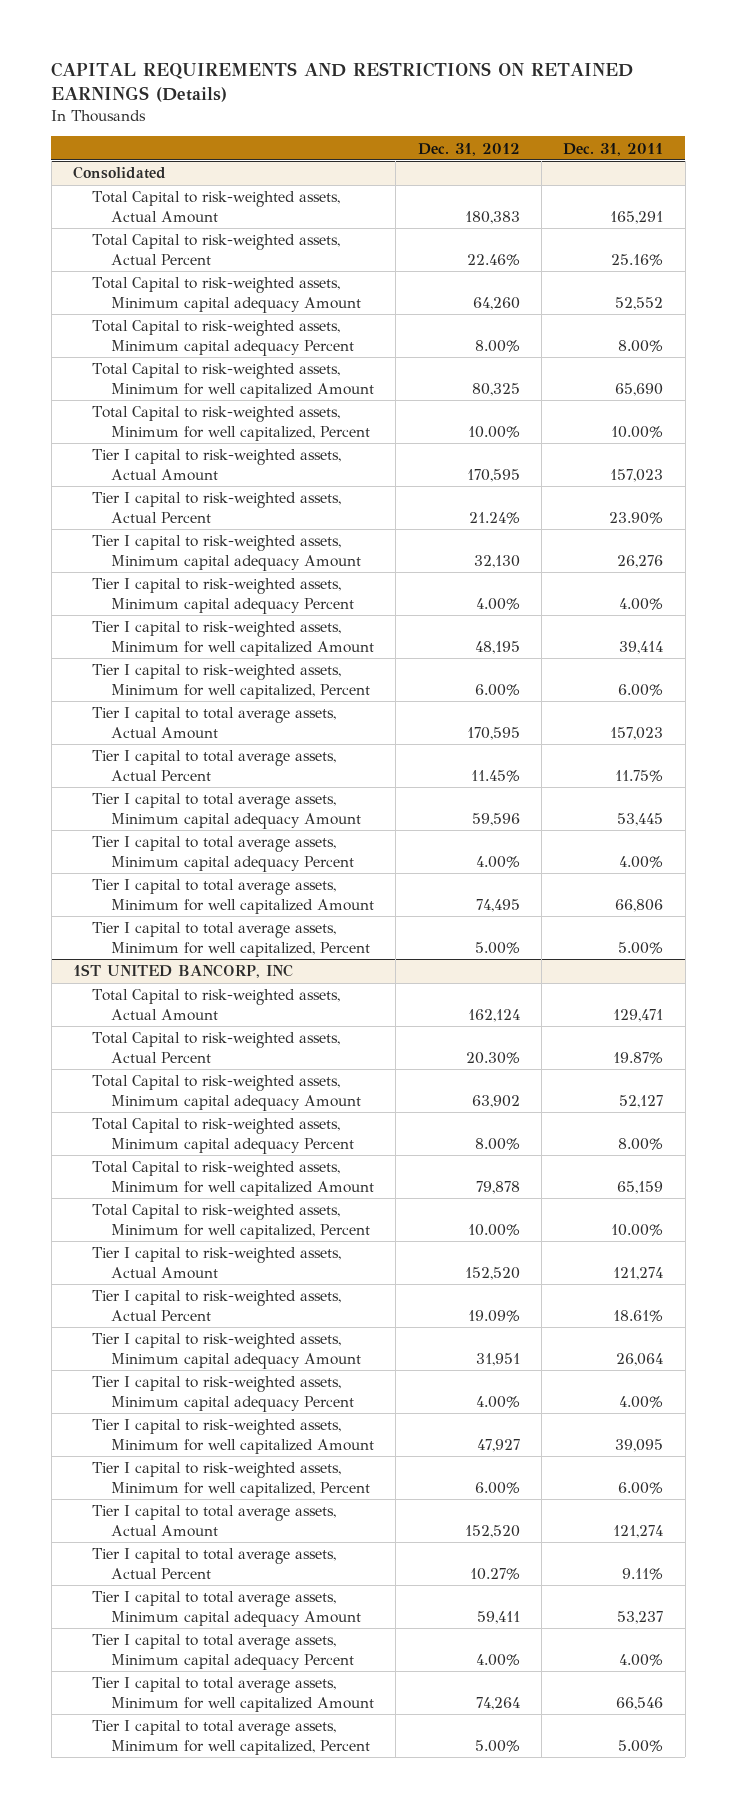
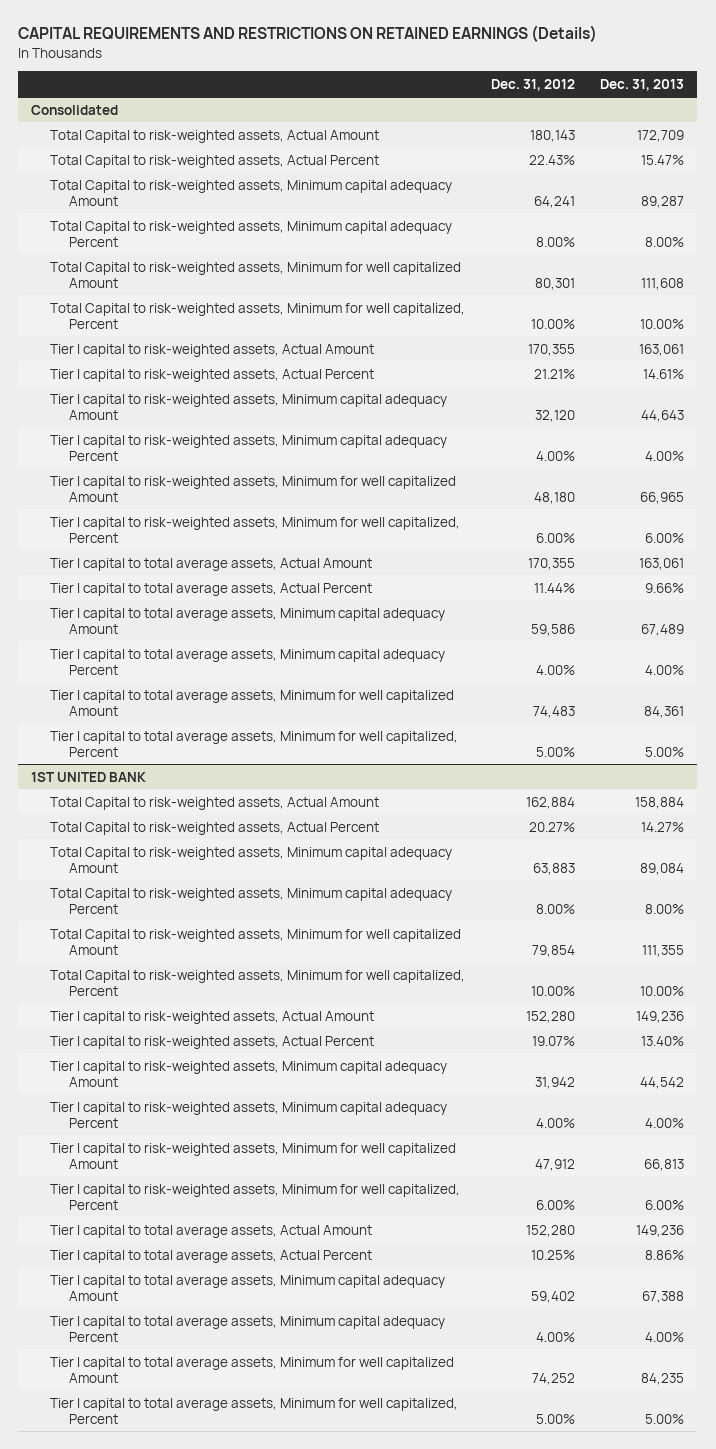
- | Dec. 31, 2012 | Dec. 31, 2011
+ | Dec. 31, 2012 | Dec. 31, 2013
@ Consolidated
- Total Capital to risk-weighted assets, Actual Amount | 180,383 | 165,291
- Total Capital to risk-weighted assets, Actual Percent | 22.46% | 25.16%
- Total Capital to risk-weighted assets, Minimum capital adequacy Amount | 64,260 | 52,552
+ Total Capital to risk-weighted assets, Actual Amount | 180,143 | 172,709
+ Total Capital to risk-weighted assets, Actual Percent | 22.43% | 15.47%
+ Total Capital to risk-weighted assets, Minimum capital adequacy Amount | 64,241 | 89,287
- Total Capital to risk-weighted assets, Minimum for well capitalized Amount | 80,325 | 65,690
+ Total Capital to risk-weighted assets, Minimum for well capitalized Amount | 80,301 | 111,608
- Tier I capital to risk-weighted assets, Actual Amount | 170,595 | 157,023
- Tier I capital to risk-weighted assets, Actual Percent | 21.24% | 23.90%
- Tier I capital to risk-weighted assets, Minimum capital adequacy Amount | 32,130 | 26,276
+ Tier I capital to risk-weighted assets, Actual Amount | 170,355 | 163,061
+ Tier I capital to risk-weighted assets, Actual Percent | 21.21% | 14.61%
+ Tier I capital to risk-weighted assets, Minimum capital adequacy Amount | 32,120 | 44,643
- Tier I capital to risk-weighted assets, Minimum for well capitalized Amount | 48,195 | 39,414
+ Tier I capital to risk-weighted assets, Minimum for well capitalized Amount | 48,180 | 66,965
- Tier I capital to total average assets, Actual Amount | 170,595 | 157,023
- Tier I capital to total average assets, Actual Percent | 11.45% | 11.75%
- Tier I capital to total average assets, Minimum capital adequacy Amount | 59,596 | 53,445
+ Tier I capital to total average assets, Actual Amount | 170,355 | 163,061
+ Tier I capital to total average assets, Actual Percent | 11.44% | 9.66%
+ Tier I capital to total average assets, Minimum capital adequacy Amount | 59,586 | 67,489
- Tier I capital to total average assets, Minimum for well capitalized Amount | 74,495 | 66,806
+ Tier I capital to total average assets, Minimum for well capitalized Amount | 74,483 | 84,361
- 1ST UNITED BANCORP, INC
- Total Capital to risk-weighted assets, Actual Amount | 162,124 | 129,471
- Total Capital to risk-weighted assets, Actual Percent | 20.30% | 19.87%
- Total Capital to risk-weighted assets, Minimum capital adequacy Amount | 63,902 | 52,127
+ 1ST UNITED BANK
+ Total Capital to risk-weighted assets, Actual Amount | 162,884 | 158,884
+ Total Capital to risk-weighted assets, Actual Percent | 20.27% | 14.27%
+ Total Capital to risk-weighted assets, Minimum capital adequacy Amount | 63,883 | 89,084
- Total Capital to risk-weighted assets, Minimum for well capitalized Amount | 79,878 | 65,159
+ Total Capital to risk-weighted assets, Minimum for well capitalized Amount | 79,854 | 111,355
- Tier I capital to risk-weighted assets, Actual Amount | 152,520 | 121,274
- Tier I capital to risk-weighted assets, Actual Percent | 19.09% | 18.61%
- Tier I capital to risk-weighted assets, Minimum capital adequacy Amount | 31,951 | 26,064
+ Tier I capital to risk-weighted assets, Actual Amount | 152,280 | 149,236
+ Tier I capital to risk-weighted assets, Actual Percent | 19.07% | 13.40%
+ Tier I capital to risk-weighted assets, Minimum capital adequacy Amount | 31,942 | 44,542
- Tier I capital to risk-weighted assets, Minimum for well capitalized Amount | 47,927 | 39,095
+ Tier I capital to risk-weighted assets, Minimum for well capitalized Amount | 47,912 | 66,813
- Tier I capital to total average assets, Actual Amount | 152,520 | 121,274
- Tier I capital to total average assets, Actual Percent | 10.27% | 9.11%
- Tier I capital to total average assets, Minimum capital adequacy Amount | 59,411 | 53,237
+ Tier I capital to total average assets, Actual Amount | 152,280 | 149,236
+ Tier I capital to total average assets, Actual Percent | 10.25% | 8.86%
+ Tier I capital to total average assets, Minimum capital adequacy Amount | 59,402 | 67,388
- Tier I capital to total average assets, Minimum for well capitalized Amount | 74,264 | 66,546
+ Tier I capital to total average assets, Minimum for well capitalized Amount | 74,252 | 84,235

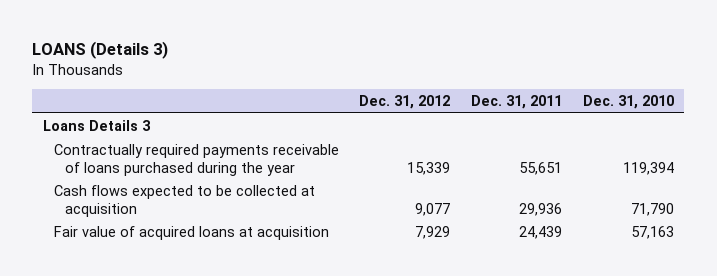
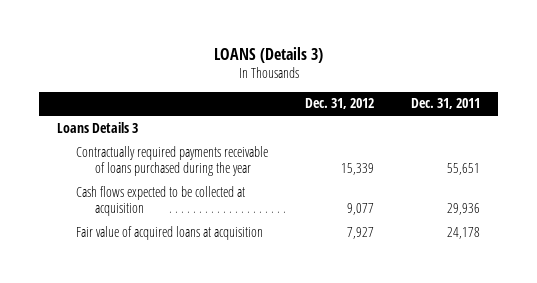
- | Dec. 31, 2012 | Dec. 31, 2011 | Dec. 31, 2010
+ | Dec. 31, 2012 | Dec. 31, 2011
- Fair value of acquired loans at acquisition | 7,929 | 24,439 | 57,163
+ Fair value of acquired loans at acquisition | 7,927 | 24,178

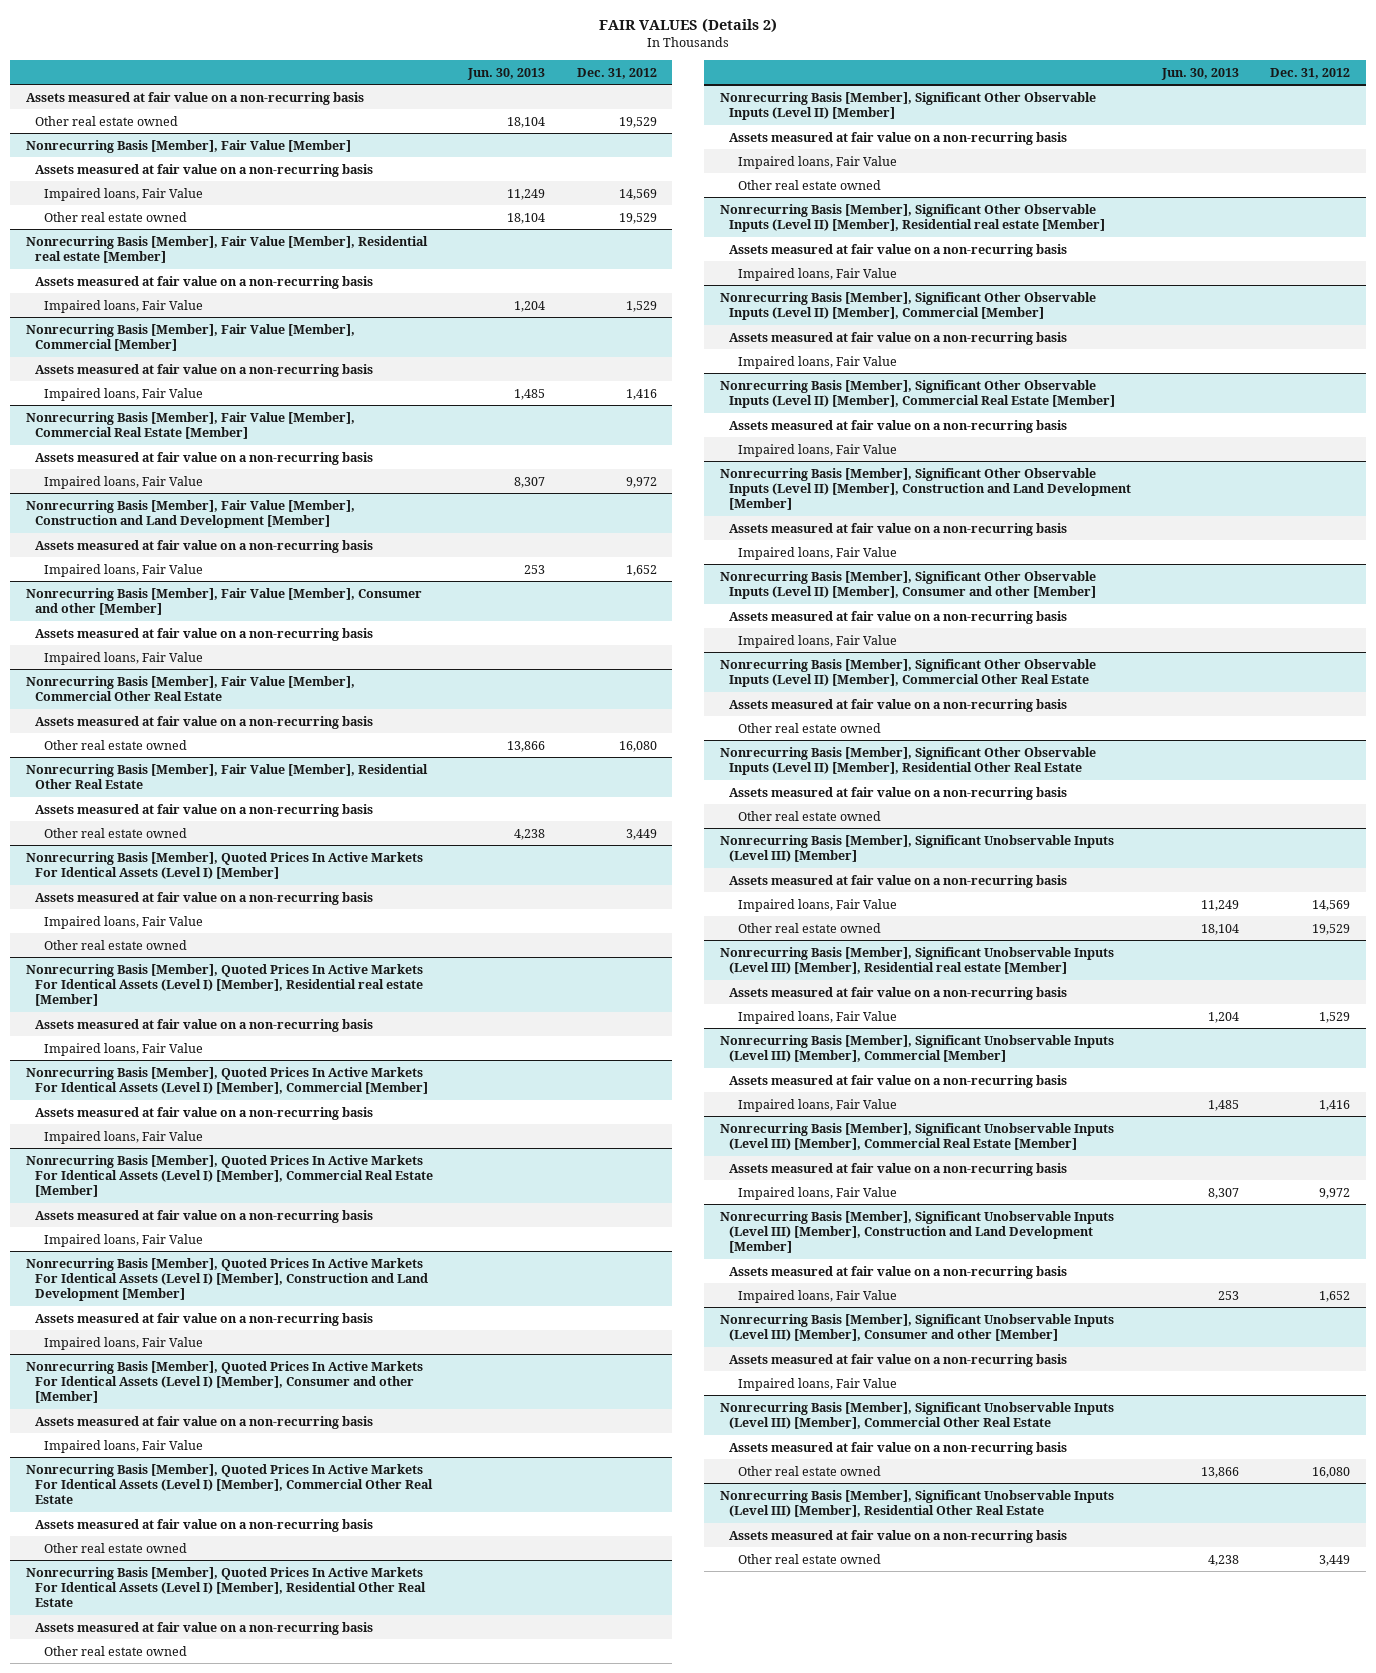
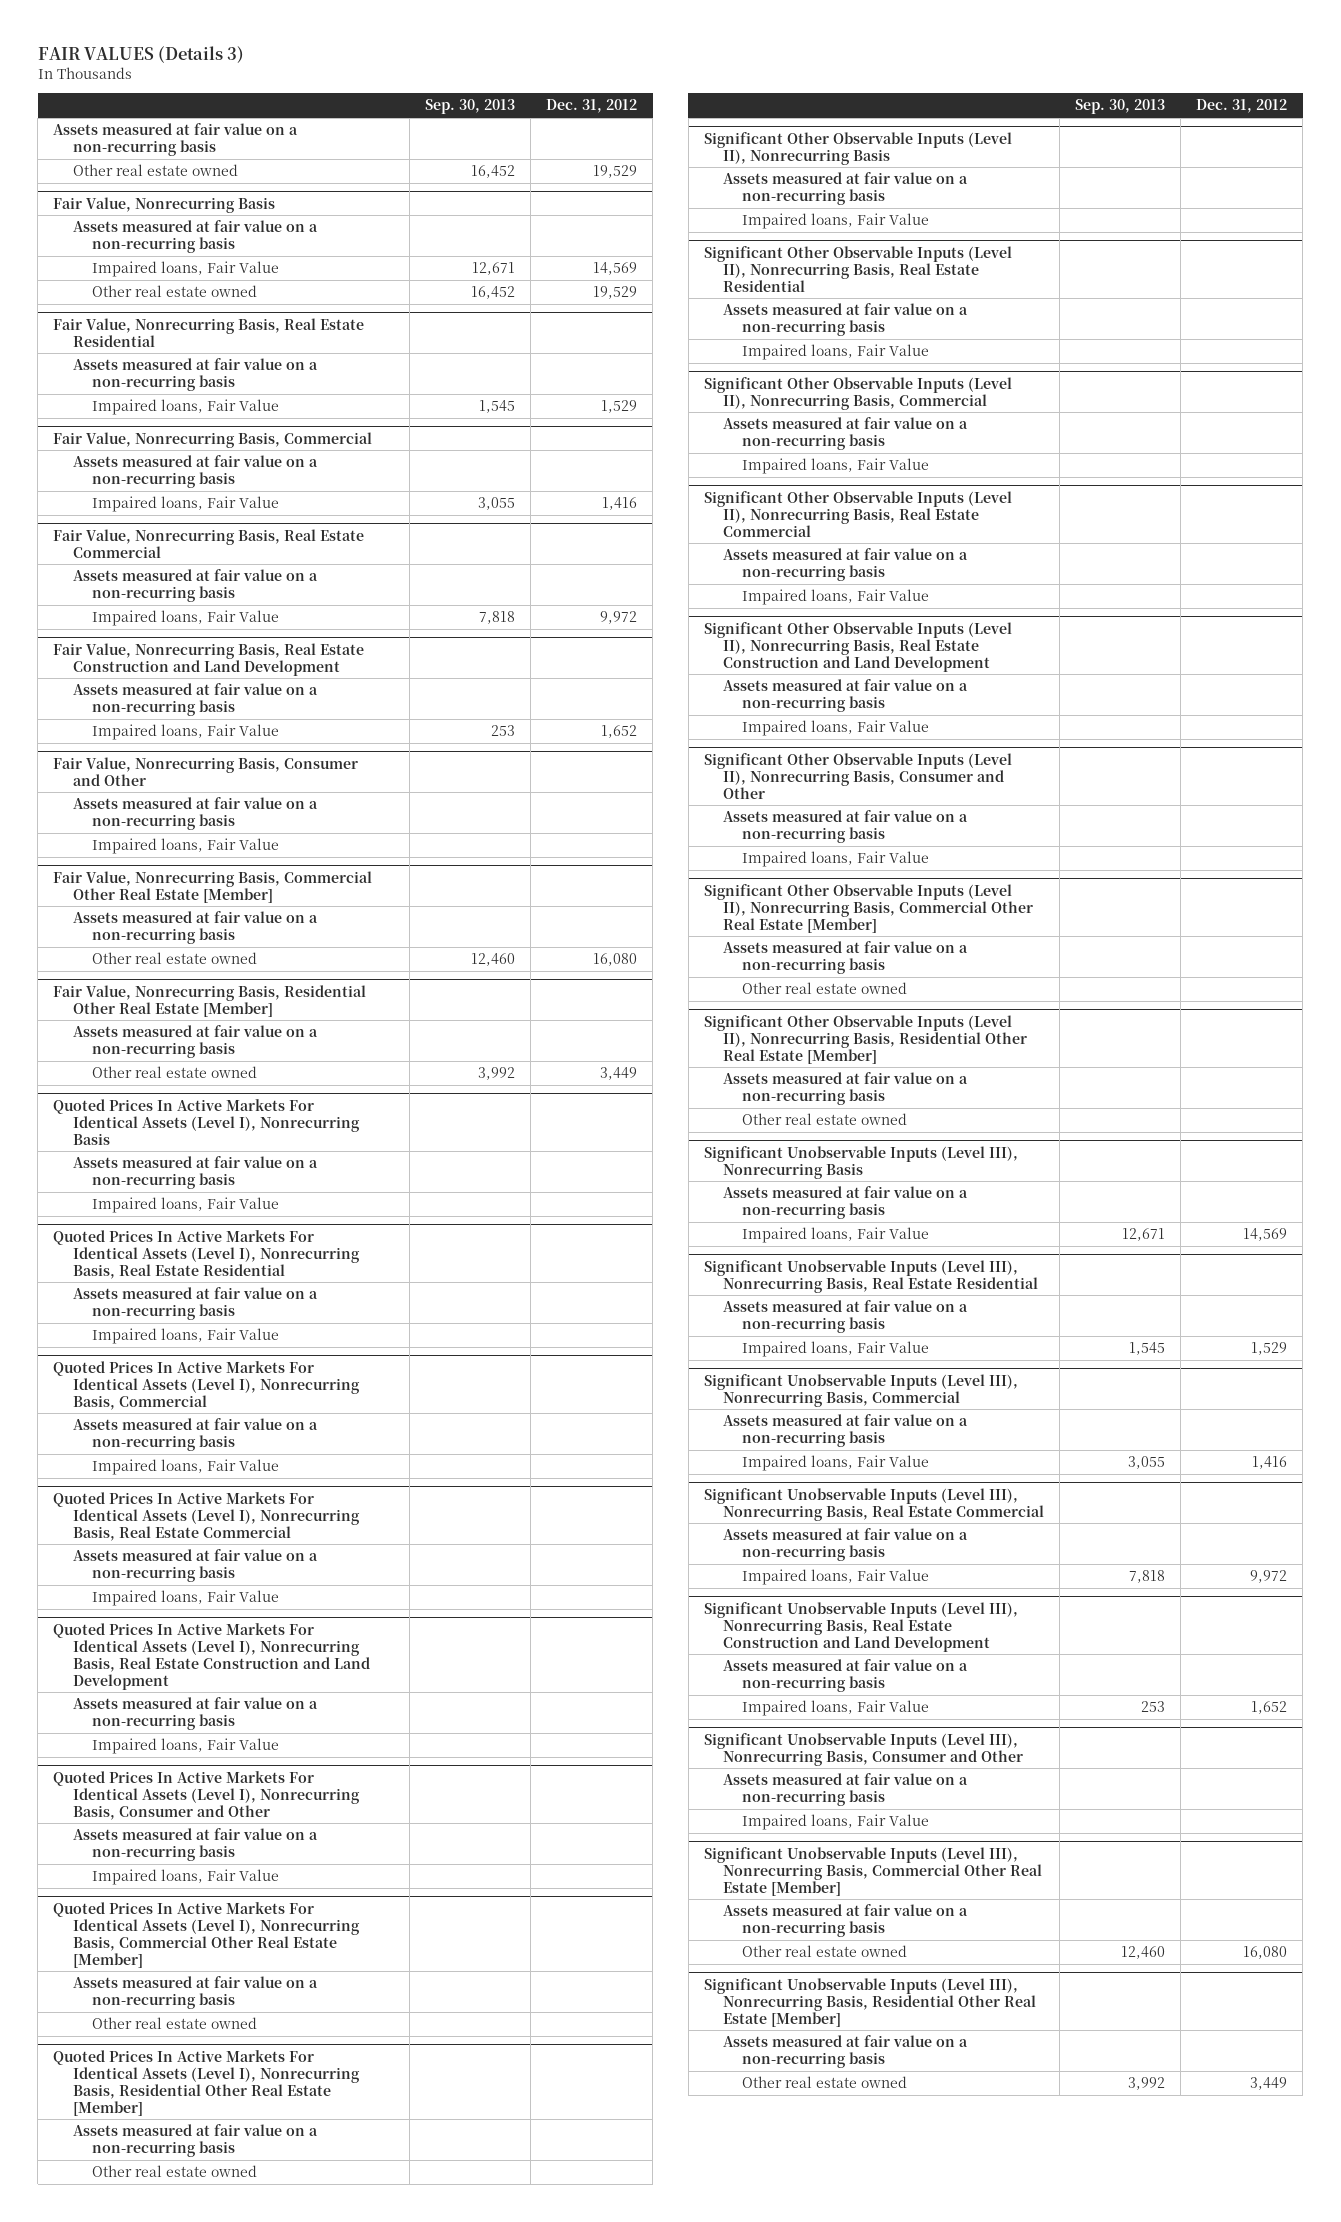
- FAIR VALUES (Details 2)
+ FAIR VALUES (Details 3)
- | Jun. 30, 2013 | Dec. 31, 2012
+ | Sep. 30, 2013 | Dec. 31, 2012
- Nonrecurring Basis [Member], Fair Value [Member]
+ Fair Value, Nonrecurring Basis
- Nonrecurring Basis [Member], Fair Value [Member], Residential real estate [Member]
+ Fair Value, Nonrecurring Basis, Real Estate Residential
- Nonrecurring Basis [Member], Fair Value [Member], Commercial [Member]
+ Fair Value, Nonrecurring Basis, Commercial
- Nonrecurring Basis [Member], Fair Value [Member], Commercial Real Estate [Member]
+ Fair Value, Nonrecurring Basis, Real Estate Commercial
- Nonrecurring Basis [Member], Fair Value [Member], Construction and Land Development [Member]
+ Fair Value, Nonrecurring Basis, Real Estate Construction and Land Development
- Nonrecurring Basis [Member], Fair Value [Member], Consumer and other [Member]
+ Fair Value, Nonrecurring Basis, Consumer and Other
- Nonrecurring Basis [Member], Fair Value [Member], Commercial Other Real Estate
+ Fair Value, Nonrecurring Basis, Commercial Other Real Estate [Member]
- Nonrecurring Basis [Member], Fair Value [Member], Residential Other Real Estate
+ Fair Value, Nonrecurring Basis, Residential Other Real Estate [Member]
- Nonrecurring Basis [Member], Quoted Prices In Active Markets For Identical Assets (Level I) [Member]
+ Quoted Prices In Active Markets For Identical Assets (Level I), Nonrecurring Basis
- Other real estate owned
- Nonrecurring Basis [Member], Quoted Prices In Active Markets For Identical Assets (Level I) [Member], Residential real estate [Member]
+ Quoted Prices In Active Markets For Identical Assets (Level I), Nonrecurring Basis, Real Estate Residential
- Nonrecurring Basis [Member], Quoted Prices In Active Markets For Identical Assets (Level I) [Member], Commercial [Member]
+ Quoted Prices In Active Markets For Identical Assets (Level I), Nonrecurring Basis, Commercial
- Nonrecurring Basis [Member], Quoted Prices In Active Markets For Identical Assets (Level I) [Member], Commercial Real Estate [Member]
+ Quoted Prices In Active Markets For Identical Assets (Level I), Nonrecurring Basis, Real Estate Commercial
- Nonrecurring Basis [Member], Quoted Prices In Active Markets For Identical Assets (Level I) [Member], Construction and Land Development [Member]
+ Quoted Prices In Active Markets For Identical Assets (Level I), Nonrecurring Basis, Real Estate Construction and Land Development
- Nonrecurring Basis [Member], Quoted Prices In Active Markets For Identical Assets (Level I) [Member], Consumer and other [Member]
+ Quoted Prices In Active Markets For Identical Assets (Level I), Nonrecurring Basis, Consumer and Other
- Nonrecurring Basis [Member], Quoted Prices In Active Markets For Identical Assets (Level I) [Member], Commercial Other Real Estate
+ Quoted Prices In Active Markets For Identical Assets (Level I), Nonrecurring Basis, Commercial Other Real Estate [Member]
- Nonrecurring Basis [Member], Quoted Prices In Active Markets For Identical Assets (Level I) [Member], Residential Other Real Estate
+ Quoted Prices In Active Markets For Identical Assets (Level I), Nonrecurring Basis, Residential Other Real Estate [Member]
- Nonrecurring Basis [Member], Significant Other Observable Inputs (Level II) [Member]
+ Significant Other Observable Inputs (Level II), Nonrecurring Basis
- Other real estate owned
- Nonrecurring Basis [Member], Significant Other Observable Inputs (Level II) [Member], Residential real estate [Member]
+ Significant Other Observable Inputs (Level II), Nonrecurring Basis, Real Estate Residential
- Nonrecurring Basis [Member], Significant Other Observable Inputs (Level II) [Member], Commercial [Member]
+ Significant Other Observable Inputs (Level II), Nonrecurring Basis, Commercial
- Nonrecurring Basis [Member], Significant Other Observable Inputs (Level II) [Member], Commercial Real Estate [Member]
+ Significant Other Observable Inputs (Level II), Nonrecurring Basis, Real Estate Commercial
- Nonrecurring Basis [Member], Significant Other Observable Inputs (Level II) [Member], Construction and Land Development [Member]
+ Significant Other Observable Inputs (Level II), Nonrecurring Basis, Real Estate Construction and Land Development
- Nonrecurring Basis [Member], Significant Other Observable Inputs (Level II) [Member], Consumer and other [Member]
+ Significant Other Observable Inputs (Level II), Nonrecurring Basis, Consumer and Other
- Nonrecurring Basis [Member], Significant Other Observable Inputs (Level II) [Member], Commercial Other Real Estate
+ Significant Other Observable Inputs (Level II), Nonrecurring Basis, Commercial Other Real Estate [Member]
- Nonrecurring Basis [Member], Significant Other Observable Inputs (Level II) [Member], Residential Other Real Estate
+ Significant Other Observable Inputs (Level II), Nonrecurring Basis, Residential Other Real Estate [Member]
- Nonrecurring Basis [Member], Significant Unobservable Inputs (Level III) [Member]
+ Significant Unobservable Inputs (Level III), Nonrecurring Basis
- Other real estate owned | 18,104 | 19,529
- Nonrecurring Basis [Member], Significant Unobservable Inputs (Level III) [Member], Residential real estate [Member]
+ Significant Unobservable Inputs (Level III), Nonrecurring Basis, Real Estate Residential
- Nonrecurring Basis [Member], Significant Unobservable Inputs (Level III) [Member], Commercial [Member]
+ Significant Unobservable Inputs (Level III), Nonrecurring Basis, Commercial
- Nonrecurring Basis [Member], Significant Unobservable Inputs (Level III) [Member], Commercial Real Estate [Member]
+ Significant Unobservable Inputs (Level III), Nonrecurring Basis, Real Estate Commercial
- Nonrecurring Basis [Member], Significant Unobservable Inputs (Level III) [Member], Construction and Land Development [Member]
+ Significant Unobservable Inputs (Level III), Nonrecurring Basis, Real Estate Construction and Land Development
- Nonrecurring Basis [Member], Significant Unobservable Inputs (Level III) [Member], Consumer and other [Member]
+ Significant Unobservable Inputs (Level III), Nonrecurring Basis, Consumer and Other
- Nonrecurring Basis [Member], Significant Unobservable Inputs (Level III) [Member], Commercial Other Real Estate
+ Significant Unobservable Inputs (Level III), Nonrecurring Basis, Commercial Other Real Estate [Member]
- Nonrecurring Basis [Member], Significant Unobservable Inputs (Level III) [Member], Residential Other Real Estate
+ Significant Unobservable Inputs (Level III), Nonrecurring Basis, Residential Other Real Estate [Member]

